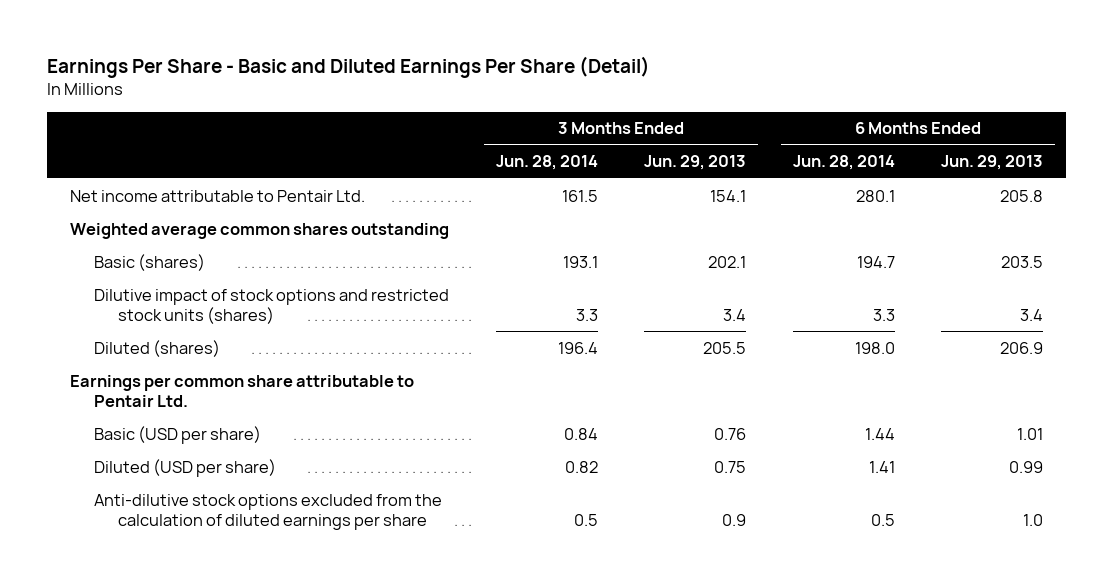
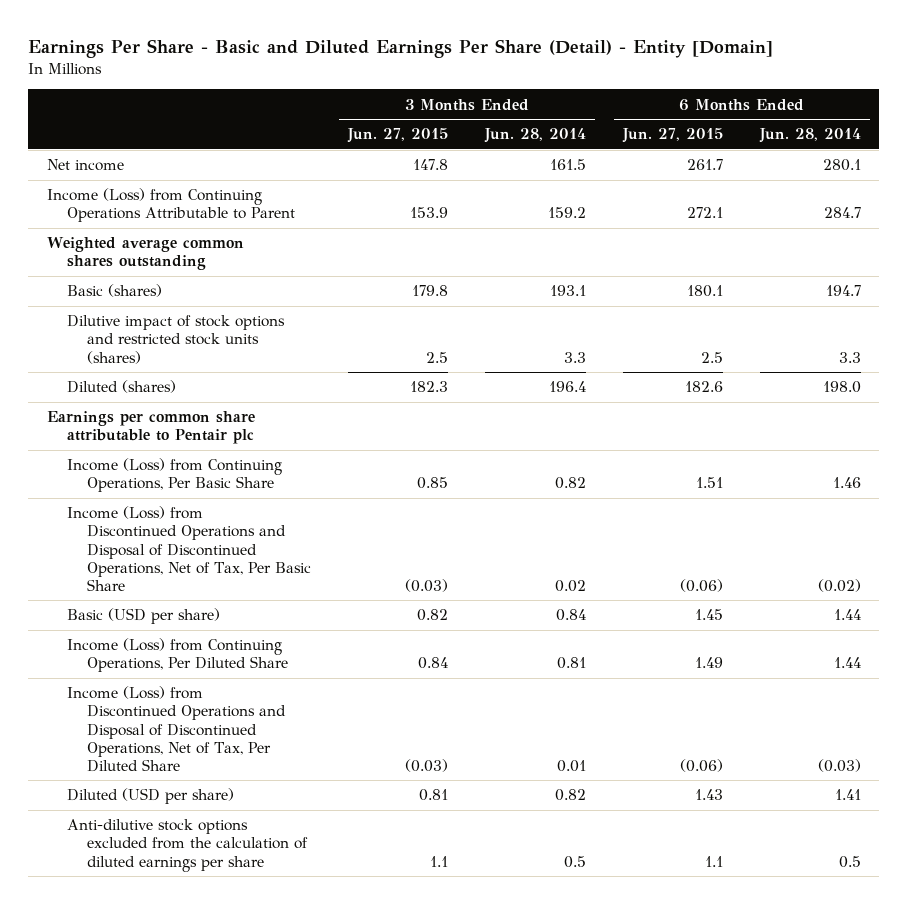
- Earnings Per Share - Basic and Diluted Earnings Per Share (Detail)
+ Earnings Per Share - Basic and Diluted Earnings Per Share (Detail) - Entity [Domain]
- | 3 Months Ended Jun. 28, 2014 | 3 Months Ended Jun. 29, 2013 | 6 Months Ended Jun. 28, 2014 | 6 Months Ended Jun. 29, 2013
+ | 3 Months Ended Jun. 27, 2015 | 3 Months Ended Jun. 28, 2014 | 6 Months Ended Jun. 27, 2015 | 6 Months Ended Jun. 28, 2014
- Net income attributable to Pentair Ltd. | 161.5 | 154.1 | 280.1 | 205.8
+ Net income | 147.8 | 161.5 | 261.7 | 280.1
+ Income (Loss) from Continuing Operations Attributable to Parent | 153.9 | 159.2 | 272.1 | 284.7
- Earnings per common share attributable to Pentair Ltd.
+ Earnings per common share attributable to Pentair plc
+ Income (Loss) from Continuing Operations, Per Basic Share | 0.85 | 0.82 | 1.51 | 1.46
+ Income (Loss) from Discontinued Operations and Disposal of Discontinued Operations, Net of Tax, Per Basic Share | (0.03) | 0.02 | (0.06) | (0.02)
+ Income (Loss) from Continuing Operations, Per Diluted Share | 0.84 | 0.81 | 1.49 | 1.44
+ Income (Loss) from Discontinued Operations and Disposal of Discontinued Operations, Net of Tax, Per Diluted Share | (0.03) | 0.01 | (0.06) | (0.03)

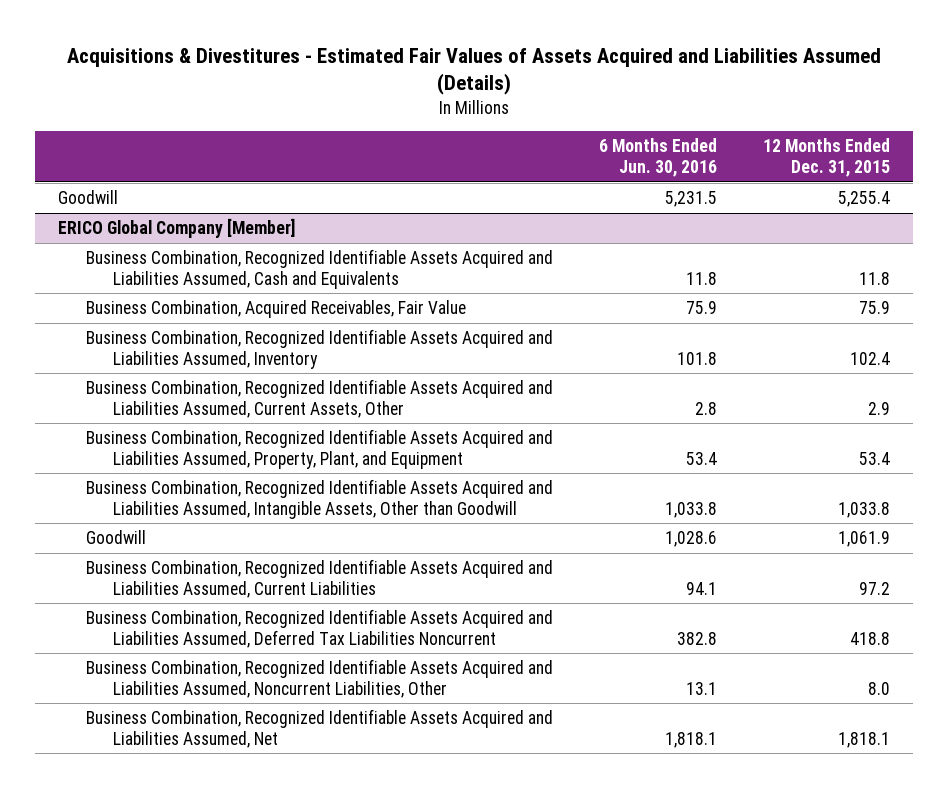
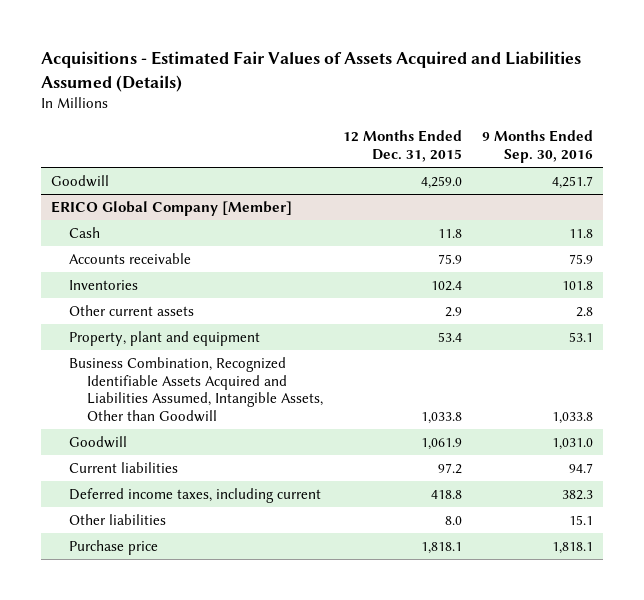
- Acquisitions & Divestitures - Estimated Fair Values of Assets Acquired and Liabilities Assumed (Details)
+ Acquisitions - Estimated Fair Values of Assets Acquired and Liabilities Assumed (Details)
- | 6 Months Ended Jun. 30, 2016 | 12 Months Ended Dec. 31, 2015
+ | 12 Months Ended Dec. 31, 2015 | 9 Months Ended Sep. 30, 2016
- Goodwill | 5,231.5 | 5,255.4
+ Goodwill | 4,259.0 | 4,251.7
@ ERICO Global Company [Member]
- Business Combination, Recognized Identifiable Assets Acquired and Liabilities Assumed, Cash and Equivalents | 11.8 | 11.8
- Business Combination, Acquired Receivables, Fair Value | 75.9 | 75.9
- Business Combination, Recognized Identifiable Assets Acquired and Liabilities Assumed, Inventory | 101.8 | 102.4
- Business Combination, Recognized Identifiable Assets Acquired and Liabilities Assumed, Current Assets, Other | 2.8 | 2.9
- Business Combination, Recognized Identifiable Assets Acquired and Liabilities Assumed, Property, Plant, and Equipment | 53.4 | 53.4
+ Cash | 11.8 | 11.8
+ Accounts receivable | 75.9 | 75.9
+ Inventories | 102.4 | 101.8
+ Other current assets | 2.9 | 2.8
+ Property, plant and equipment | 53.4 | 53.1
- Business Combination, Recognized Identifiable Assets Acquired and Liabilities Assumed, Current Liabilities | 94.1 | 97.2
- Business Combination, Recognized Identifiable Assets Acquired and Liabilities Assumed, Deferred Tax Liabilities Noncurrent | 382.8 | 418.8
- Business Combination, Recognized Identifiable Assets Acquired and Liabilities Assumed, Noncurrent Liabilities, Other | 13.1 | 8.0
- Business Combination, Recognized Identifiable Assets Acquired and Liabilities Assumed, Net | 1,818.1 | 1,818.1
+ Current liabilities | 97.2 | 94.7
+ Deferred income taxes, including current | 418.8 | 382.3
+ Other liabilities | 8.0 | 15.1
+ Purchase price | 1,818.1 | 1,818.1

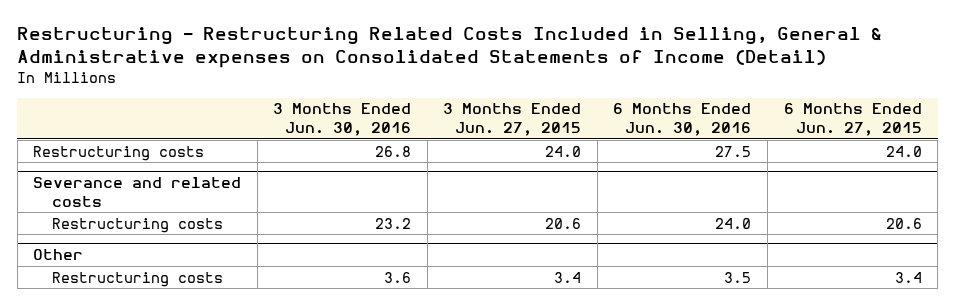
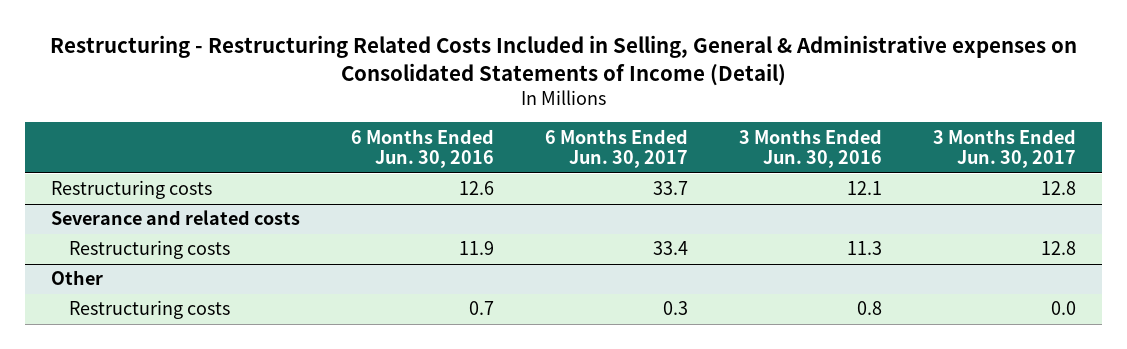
- | 3 Months Ended Jun. 30, 2016 | 3 Months Ended Jun. 27, 2015 | 6 Months Ended Jun. 30, 2016 | 6 Months Ended Jun. 27, 2015
+ | 6 Months Ended Jun. 30, 2016 | 6 Months Ended Jun. 30, 2017 | 3 Months Ended Jun. 30, 2016 | 3 Months Ended Jun. 30, 2017
- Restructuring costs | 26.8 | 24.0 | 27.5 | 24.0
+ Restructuring costs | 12.6 | 33.7 | 12.1 | 12.8
@ Severance and related costs
- Restructuring costs | 23.2 | 20.6 | 24.0 | 20.6
+ Restructuring costs | 11.9 | 33.4 | 11.3 | 12.8
@ Other
- Restructuring costs | 3.6 | 3.4 | 3.5 | 3.4
+ Restructuring costs | 0.7 | 0.3 | 0.8 | 0.0

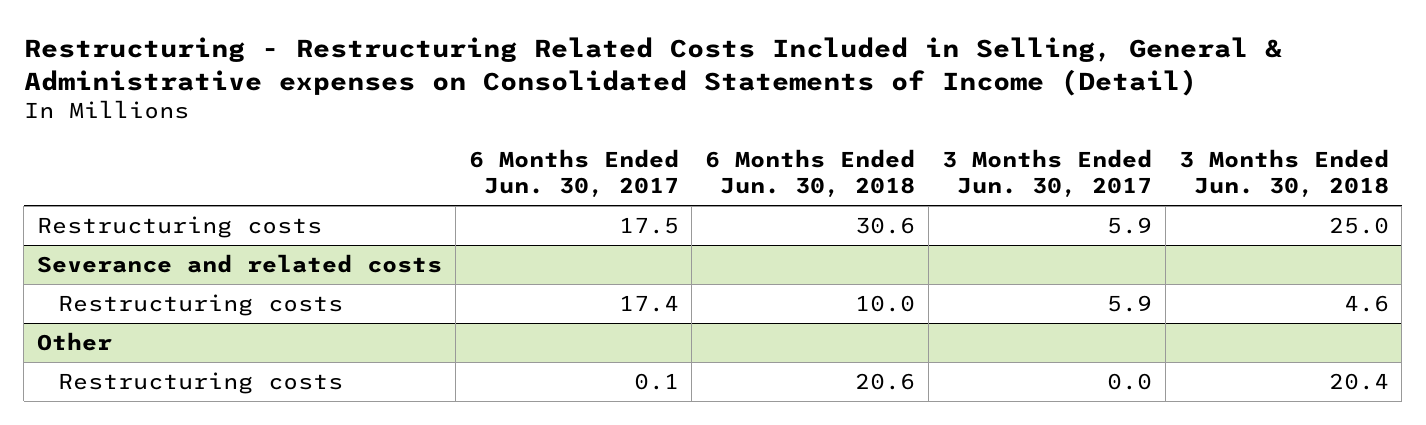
- | 6 Months Ended Jun. 30, 2016 | 6 Months Ended Jun. 30, 2017 | 3 Months Ended Jun. 30, 2016 | 3 Months Ended Jun. 30, 2017
+ | 6 Months Ended Jun. 30, 2017 | 6 Months Ended Jun. 30, 2018 | 3 Months Ended Jun. 30, 2017 | 3 Months Ended Jun. 30, 2018
- Restructuring costs | 12.6 | 33.7 | 12.1 | 12.8
+ Restructuring costs | 17.5 | 30.6 | 5.9 | 25.0
@ Severance and related costs
- Restructuring costs | 11.9 | 33.4 | 11.3 | 12.8
+ Restructuring costs | 17.4 | 10.0 | 5.9 | 4.6
@ Other
- Restructuring costs | 0.7 | 0.3 | 0.8 | 0.0
+ Restructuring costs | 0.1 | 20.6 | 0.0 | 20.4

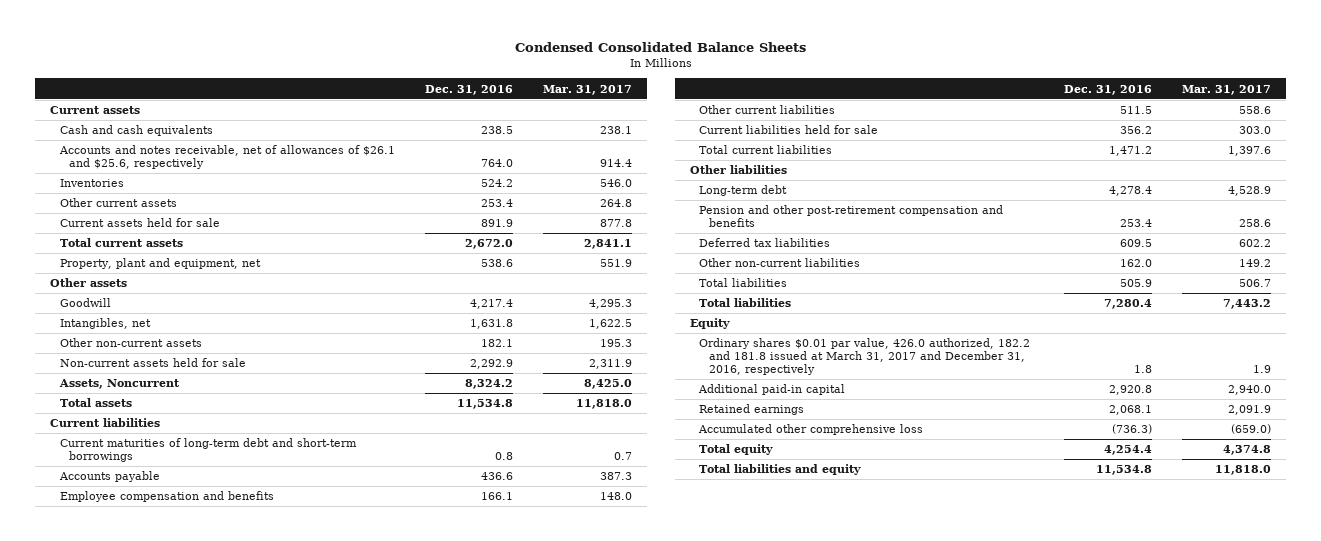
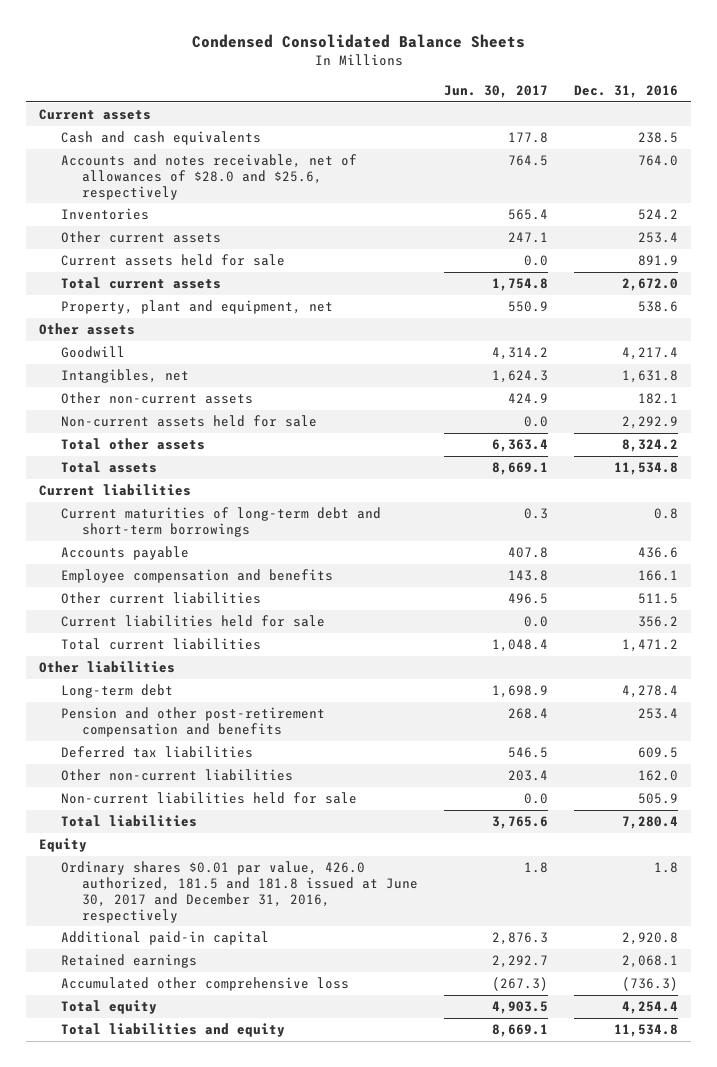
- | Dec. 31, 2016 | Mar. 31, 2017
+ | Jun. 30, 2017 | Dec. 31, 2016
- Accounts and notes receivable, net of allowances of $26.1 and $25.6, respectively | 764.0 | 914.4
+ Accounts and notes receivable, net of allowances of $28.0 and $25.6, respectively | 764.5 | 764.0
- Assets, Noncurrent | 8,324.2 | 8,425.0
+ Total other assets | 6,363.4 | 8,324.2
- Total liabilities | 505.9 | 506.7
+ Non-current liabilities held for sale | 0.0 | 505.9
- Ordinary shares $0.01 par value, 426.0 authorized, 182.2 and 181.8 issued at March 31, 2017 and December 31, 2016, respectively | 1.8 | 1.9
+ Ordinary shares $0.01 par value, 426.0 authorized, 181.5 and 181.8 issued at June 30, 2017 and December 31, 2016, respectively | 1.8 | 1.8

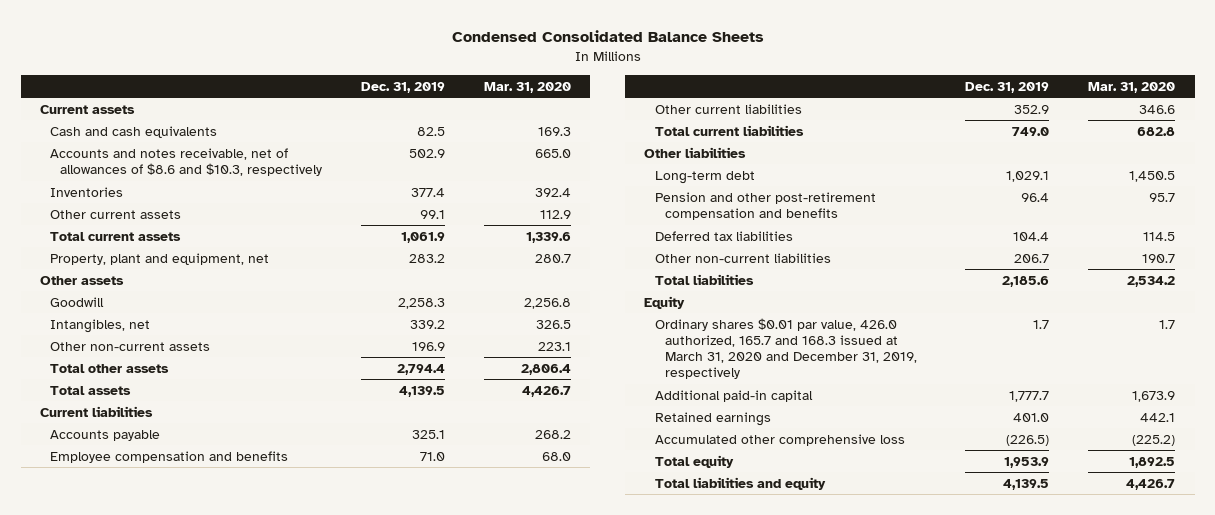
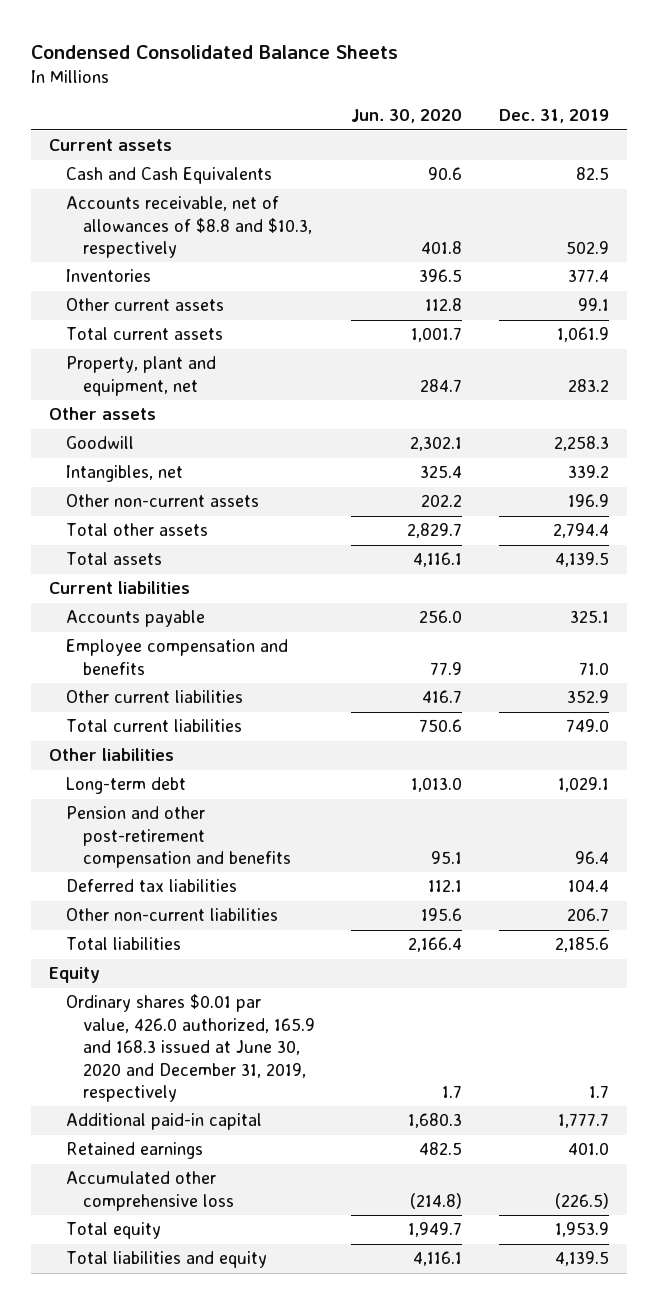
- | Dec. 31, 2019 | Mar. 31, 2020
+ | Jun. 30, 2020 | Dec. 31, 2019
- Cash and cash equivalents | 82.5 | 169.3
- Accounts and notes receivable, net of allowances of $8.6 and $10.3, respectively | 502.9 | 665.0
+ Cash and Cash Equivalents | 90.6 | 82.5
+ Accounts receivable, net of allowances of $8.8 and $10.3, respectively | 401.8 | 502.9
- Ordinary shares $0.01 par value, 426.0 authorized, 165.7 and 168.3 issued at March 31, 2020 and December 31, 2019, respectively | 1.7 | 1.7
+ Ordinary shares $0.01 par value, 426.0 authorized, 165.9 and 168.3 issued at June 30, 2020 and December 31, 2019, respectively | 1.7 | 1.7

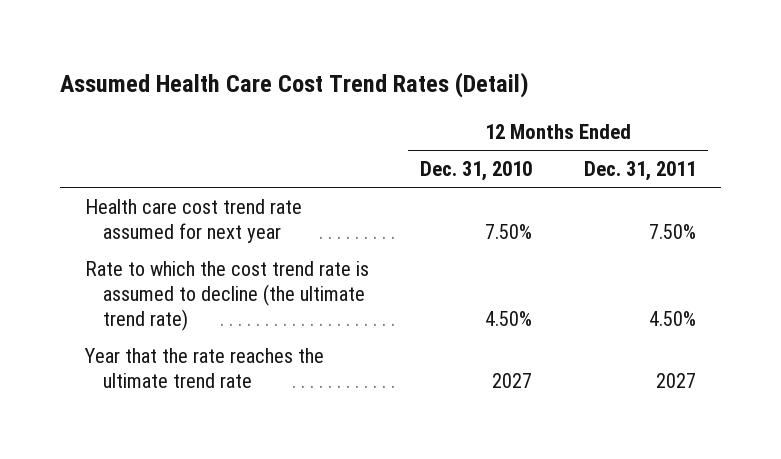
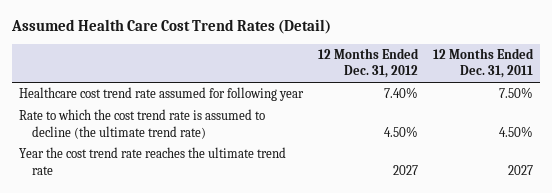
- | 12 Months Ended Dec. 31, 2010 | 12 Months Ended Dec. 31, 2011
+ | 12 Months Ended Dec. 31, 2012 | 12 Months Ended Dec. 31, 2011
- Health care cost trend rate assumed for next year | 7.50% | 7.50%
+ Healthcare cost trend rate assumed for following year | 7.40% | 7.50%
- Year that the rate reaches the ultimate trend rate | 2027 | 2027
+ Year the cost trend rate reaches the ultimate trend rate | 2027 | 2027

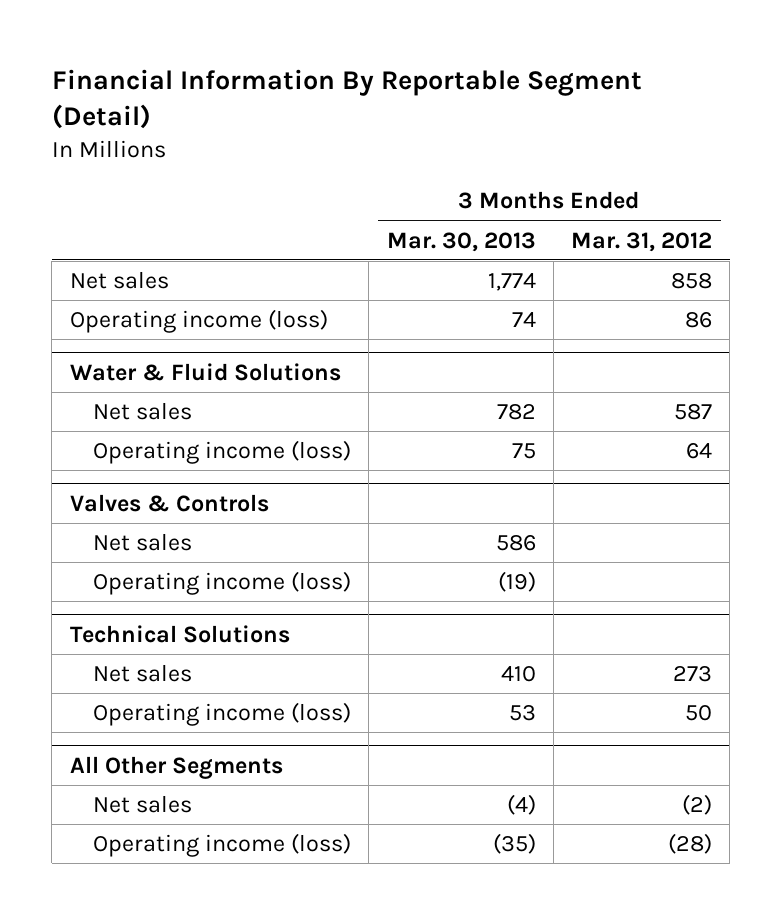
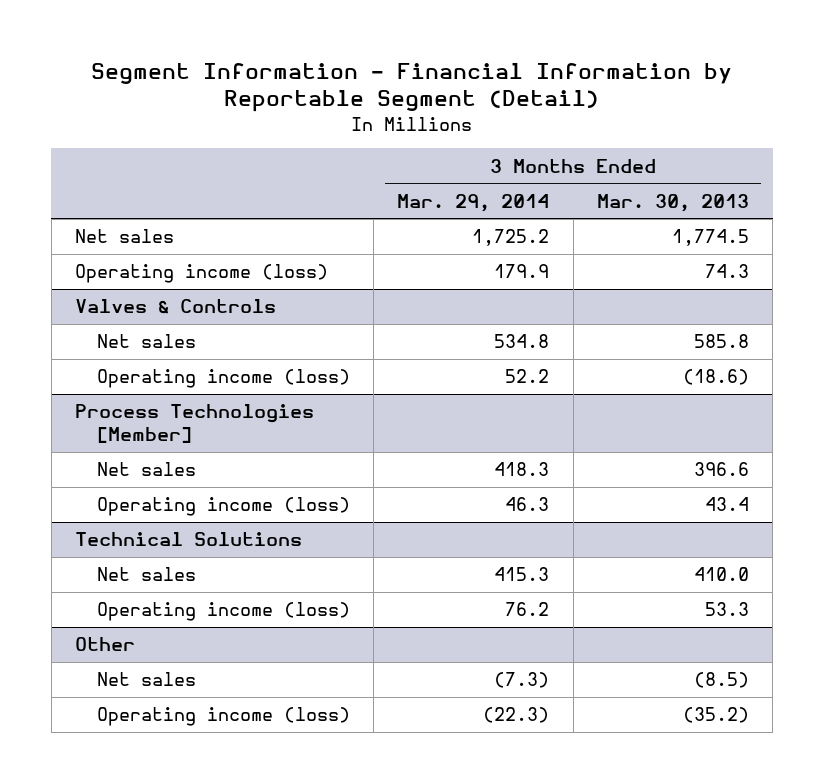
- Financial Information By Reportable Segment (Detail)
+ Segment Information - Financial Information by Reportable Segment (Detail)
- | 3 Months Ended Mar. 30, 2013 | 3 Months Ended Mar. 31, 2012
+ | 3 Months Ended Mar. 29, 2014 | 3 Months Ended Mar. 30, 2013
- Net sales | 1,774 | 858
- Operating income (loss) | 74 | 86
- Water & Fluid Solutions
- Net sales | 782 | 587
- Operating income (loss) | 75 | 64
+ Net sales | 1,725.2 | 1,774.5
+ Operating income (loss) | 179.9 | 74.3
@ Valves & Controls
- Net sales | 586 |
- Operating income (loss) | (19) |
+ Net sales | 534.8 | 585.8
+ Operating income (loss) | 52.2 | (18.6)
+ Process Technologies [Member]
+ Net sales | 418.3 | 396.6
+ Operating income (loss) | 46.3 | 43.4
@ Technical Solutions
- Net sales | 410 | 273
- Operating income (loss) | 53 | 50
- All Other Segments
- Net sales | (4) | (2)
- Operating income (loss) | (35) | (28)
@ Technical Solutions
+ Net sales | 415.3 | 410.0
+ Operating income (loss) | 76.2 | 53.3
+ Other
+ Net sales | (7.3) | (8.5)
+ Operating income (loss) | (22.3) | (35.2)

